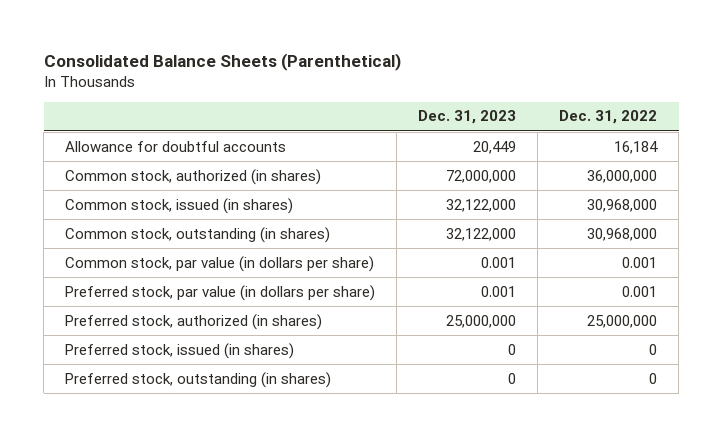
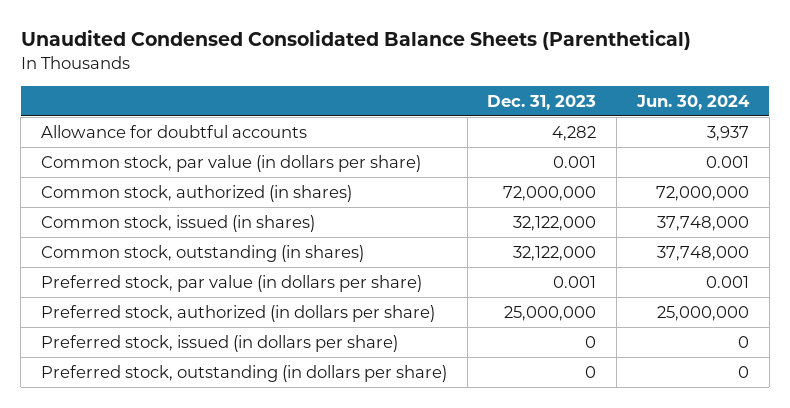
- Consolidated Balance Sheets (Parenthetical)
+ Unaudited Condensed Consolidated Balance Sheets (Parenthetical)
- | Dec. 31, 2023 | Dec. 31, 2022
+ | Dec. 31, 2023 | Jun. 30, 2024
- Allowance for doubtful accounts | 20,449 | 16,184
+ Allowance for doubtful accounts | 4,282 | 3,937
moved up: Common stock, par value (in dollars per share) | 0.001 | 0.001
- Preferred stock, authorized (in shares) | 25,000,000 | 25,000,000
- Preferred stock, issued (in shares) | 0 | 0
- Preferred stock, outstanding (in shares) | 0 | 0
+ Preferred stock, authorized (in dollars per share) | 25,000,000 | 25,000,000
+ Preferred stock, issued (in dollars per share) | 0 | 0
+ Preferred stock, outstanding (in dollars per share) | 0 | 0

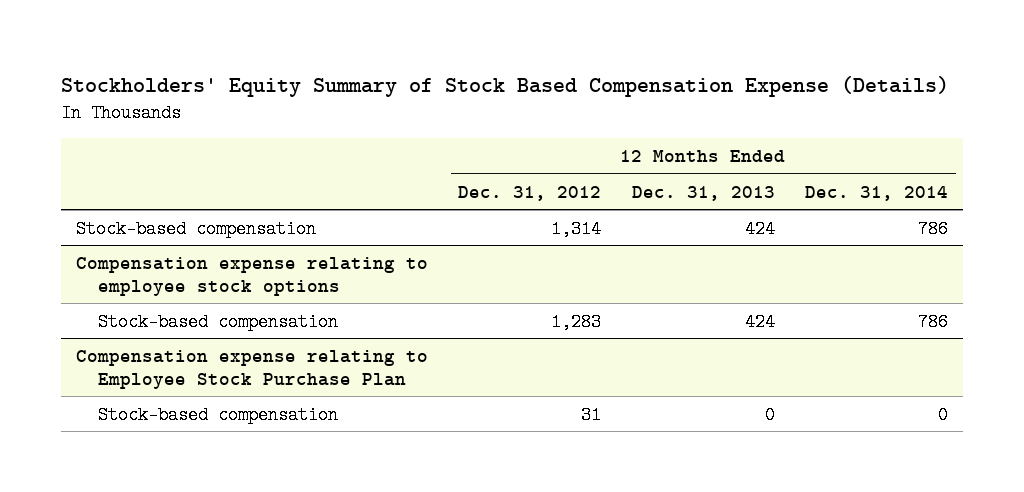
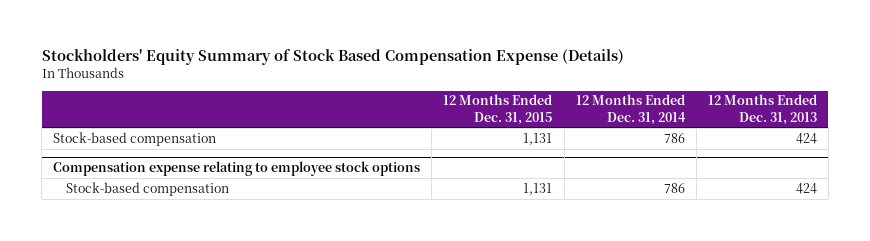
- | 12 Months Ended Dec. 31, 2012 | 12 Months Ended Dec. 31, 2013 | 12 Months Ended Dec. 31, 2014
+ | 12 Months Ended Dec. 31, 2015 | 12 Months Ended Dec. 31, 2014 | 12 Months Ended Dec. 31, 2013
- Compensation expense relating to Employee Stock Purchase Plan
- Stock-based compensation | 31 | 0 | 0

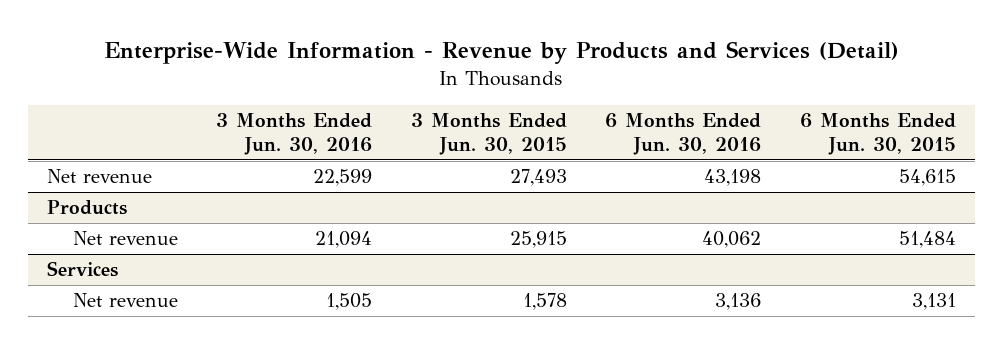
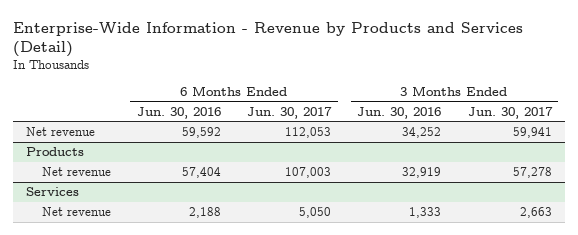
- | 3 Months Ended Jun. 30, 2016 | 3 Months Ended Jun. 30, 2015 | 6 Months Ended Jun. 30, 2016 | 6 Months Ended Jun. 30, 2015
+ | 6 Months Ended Jun. 30, 2016 | 6 Months Ended Jun. 30, 2017 | 3 Months Ended Jun. 30, 2016 | 3 Months Ended Jun. 30, 2017
- Net revenue | 22,599 | 27,493 | 43,198 | 54,615
+ Net revenue | 59,592 | 112,053 | 34,252 | 59,941
@ Products
- Net revenue | 21,094 | 25,915 | 40,062 | 51,484
+ Net revenue | 57,404 | 107,003 | 32,919 | 57,278
@ Services
- Net revenue | 1,505 | 1,578 | 3,136 | 3,131
+ Net revenue | 2,188 | 5,050 | 1,333 | 2,663

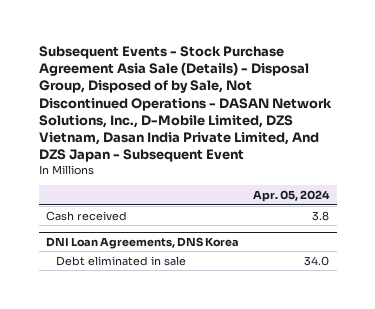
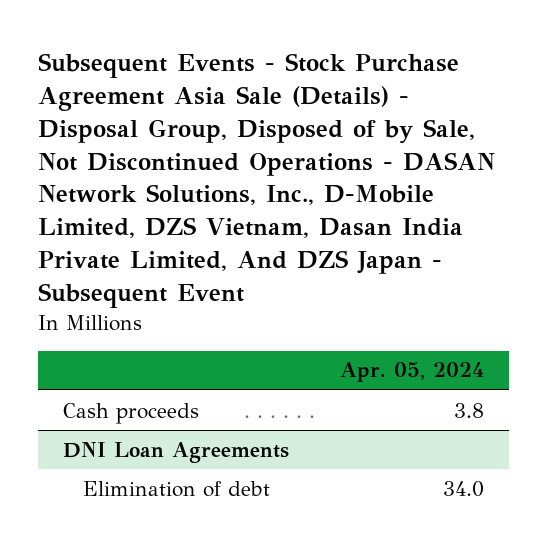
- Cash received | 3.8
- DNI Loan Agreements, DNS Korea
- Debt eliminated in sale | 34.0
+ Cash proceeds | 3.8
+ DNI Loan Agreements
+ Elimination of debt | 34.0

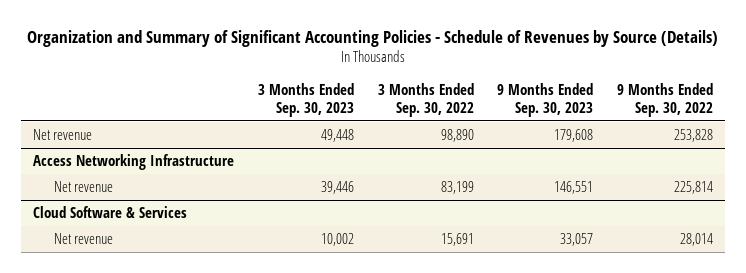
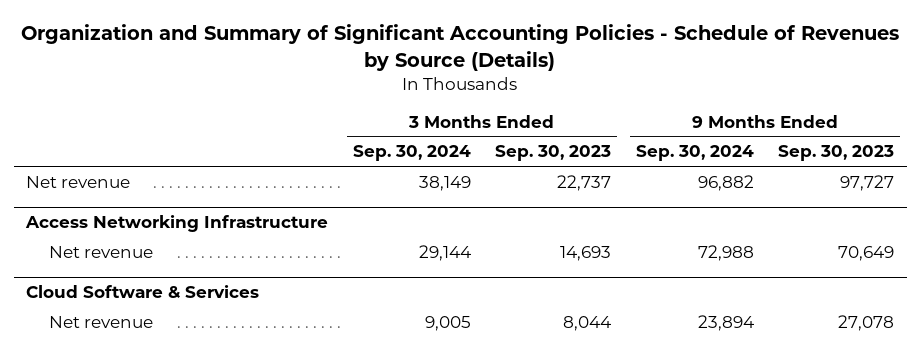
- | 3 Months Ended Sep. 30, 2023 | 3 Months Ended Sep. 30, 2022 | 9 Months Ended Sep. 30, 2023 | 9 Months Ended Sep. 30, 2022
+ | 3 Months Ended Sep. 30, 2024 | 3 Months Ended Sep. 30, 2023 | 9 Months Ended Sep. 30, 2024 | 9 Months Ended Sep. 30, 2023
- Net revenue | 49,448 | 98,890 | 179,608 | 253,828
+ Net revenue | 38,149 | 22,737 | 96,882 | 97,727
@ Access Networking Infrastructure
- Net revenue | 39,446 | 83,199 | 146,551 | 225,814
+ Net revenue | 29,144 | 14,693 | 72,988 | 70,649
@ Cloud Software & Services
- Net revenue | 10,002 | 15,691 | 33,057 | 28,014
+ Net revenue | 9,005 | 8,044 | 23,894 | 27,078

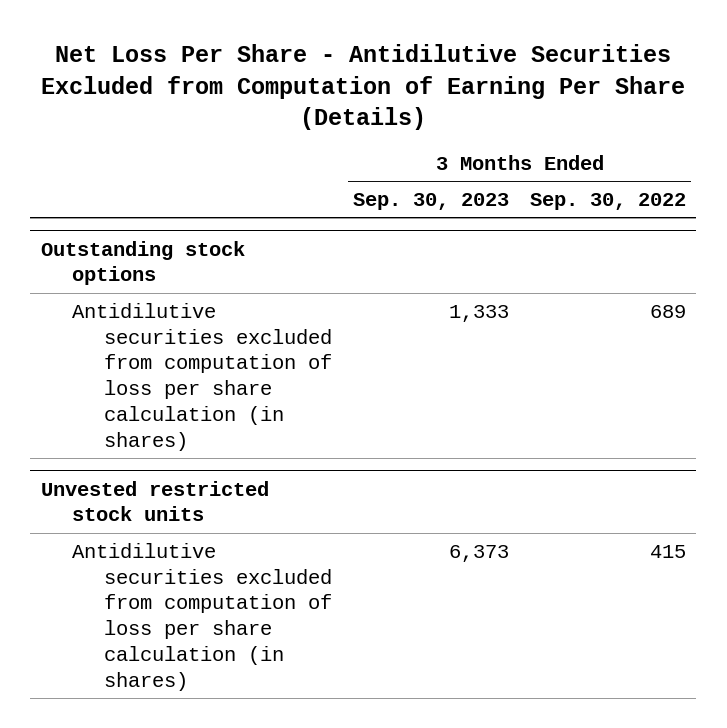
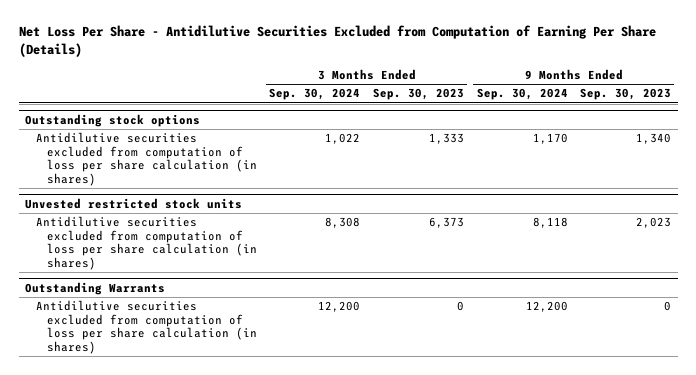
- | 3 Months Ended Sep. 30, 2023 | 3 Months Ended Sep. 30, 2022
+ | 3 Months Ended Sep. 30, 2024 | 3 Months Ended Sep. 30, 2023 | 9 Months Ended Sep. 30, 2024 | 9 Months Ended Sep. 30, 2023
+ Outstanding Warrants
+ Antidilutive securities excluded from computation of loss per share calculation (in shares) | 12,200 | 0 | 12,200 | 0

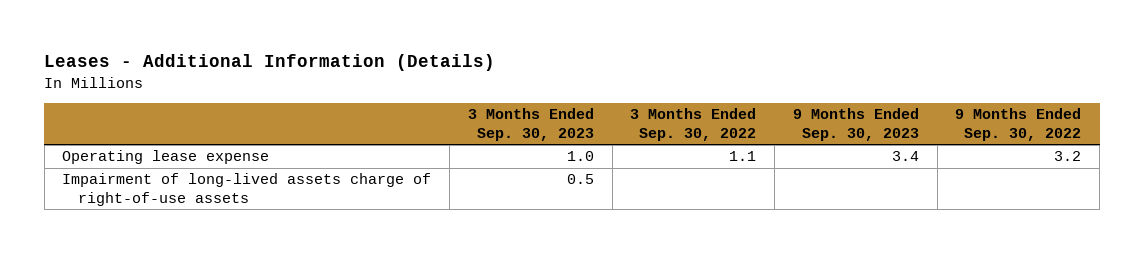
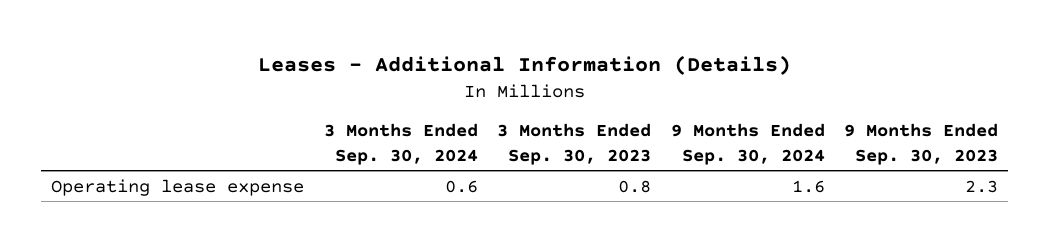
- | 3 Months Ended Sep. 30, 2023 | 3 Months Ended Sep. 30, 2022 | 9 Months Ended Sep. 30, 2023 | 9 Months Ended Sep. 30, 2022
+ | 3 Months Ended Sep. 30, 2024 | 3 Months Ended Sep. 30, 2023 | 9 Months Ended Sep. 30, 2024 | 9 Months Ended Sep. 30, 2023
- Operating lease expense | 1.0 | 1.1 | 3.4 | 3.2
- Impairment of long-lived assets charge of right-of-use assets | 0.5 | | |
+ Operating lease expense | 0.6 | 0.8 | 1.6 | 2.3

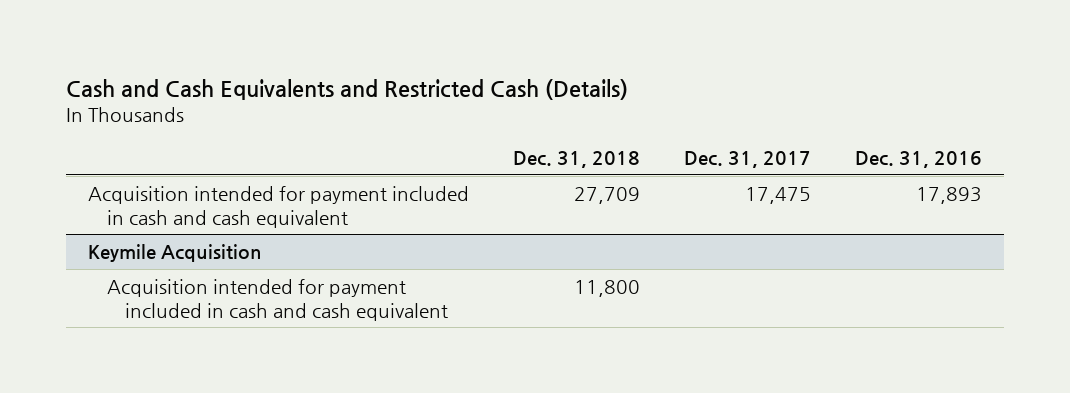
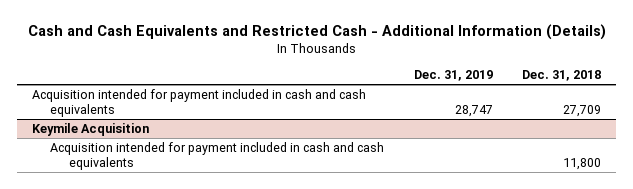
- Cash and Cash Equivalents and Restricted Cash (Details)
+ Cash and Cash Equivalents and Restricted Cash - Additional Information (Details)
- | Dec. 31, 2018 | Dec. 31, 2017 | Dec. 31, 2016
+ | Dec. 31, 2019 | Dec. 31, 2018
- Acquisition intended for payment included in cash and cash equivalent | 27,709 | 17,475 | 17,893
+ Acquisition intended for payment included in cash and cash equivalents | 28,747 | 27,709
@ Keymile Acquisition
- Acquisition intended for payment included in cash and cash equivalent | 11,800 | |
+ Acquisition intended for payment included in cash and cash equivalents | | 11,800

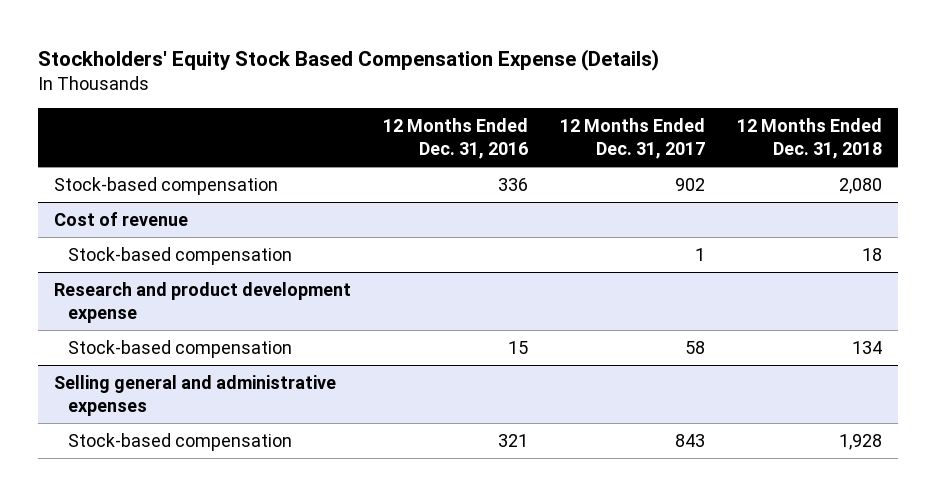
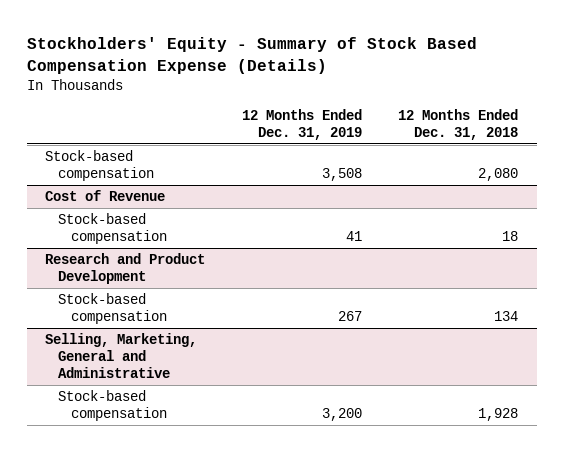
- Stockholders' Equity Stock Based Compensation Expense (Details)
+ Stockholders' Equity - Summary of Stock Based Compensation Expense (Details)
- | 12 Months Ended Dec. 31, 2016 | 12 Months Ended Dec. 31, 2017 | 12 Months Ended Dec. 31, 2018
+ | 12 Months Ended Dec. 31, 2019 | 12 Months Ended Dec. 31, 2018
- Cost of revenue
+ Cost of Revenue
- Research and product development expense
+ Research and Product Development
- Selling general and administrative expenses
+ Selling, Marketing, General and Administrative

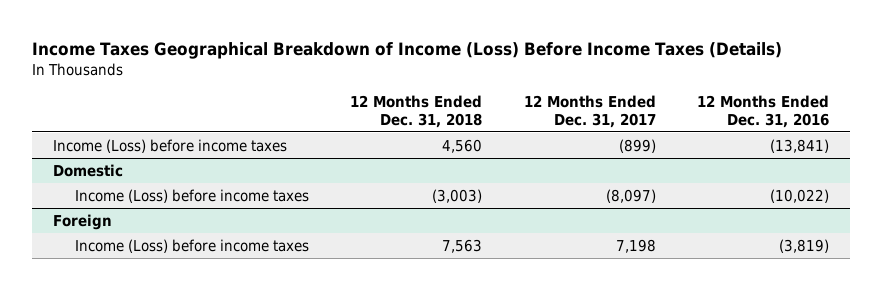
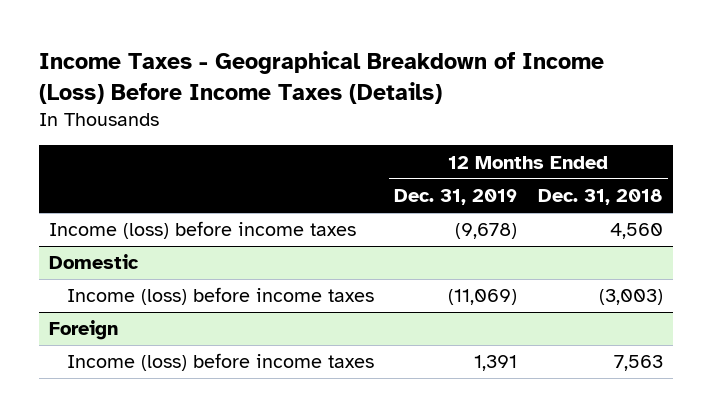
- Income Taxes Geographical Breakdown of Income (Loss) Before Income Taxes (Details)
+ Income Taxes - Geographical Breakdown of Income (Loss) Before Income Taxes (Details)
- | 12 Months Ended Dec. 31, 2018 | 12 Months Ended Dec. 31, 2017 | 12 Months Ended Dec. 31, 2016
+ | 12 Months Ended Dec. 31, 2019 | 12 Months Ended Dec. 31, 2018
- Income (Loss) before income taxes | 4,560 | (899) | (13,841)
+ Income (loss) before income taxes | (9,678) | 4,560
@ Domestic
- Income (Loss) before income taxes | (3,003) | (8,097) | (10,022)
+ Income (loss) before income taxes | (11,069) | (3,003)
@ Foreign
- Income (Loss) before income taxes | 7,563 | 7,198 | (3,819)
+ Income (loss) before income taxes | 1,391 | 7,563

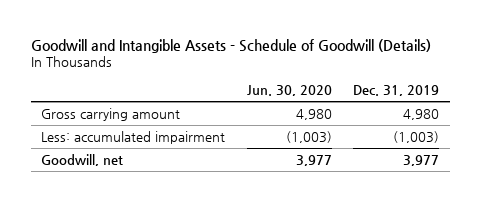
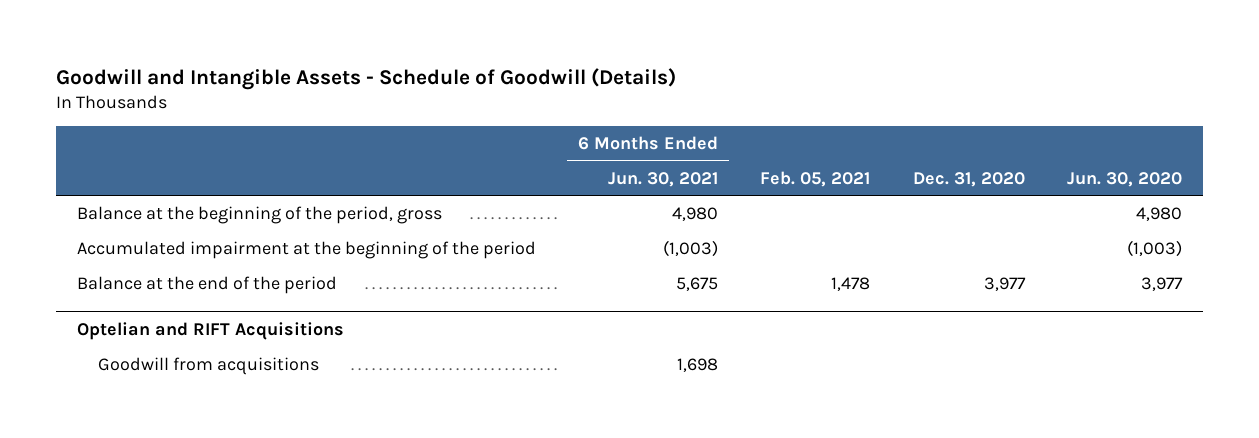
- | Jun. 30, 2020 | Dec. 31, 2019
+ | 6 Months Ended Jun. 30, 2021 | Feb. 05, 2021 | Dec. 31, 2020 | Jun. 30, 2020
- Gross carrying amount | 4,980 | 4,980
- Less: accumulated impairment | (1,003) | (1,003)
- Goodwill, net | 3,977 | 3,977
+ Balance at the beginning of the period, gross | 4,980 | | | 4,980
+ Accumulated impairment at the beginning of the period | (1,003) | | | (1,003)
+ Balance at the end of the period | 5,675 | 1,478 | 3,977 | 3,977
+ Optelian and RIFT Acquisitions
+ Goodwill from acquisitions | 1,698 | | |

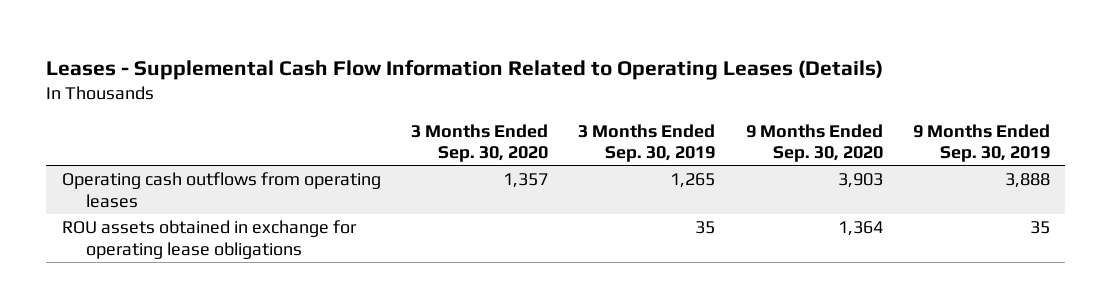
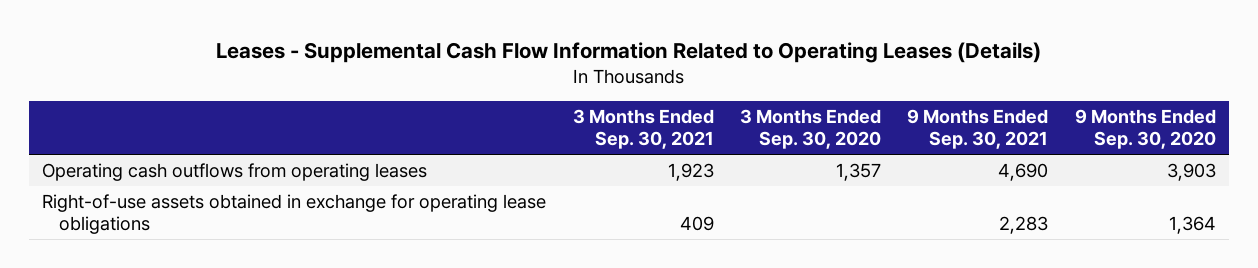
- | 3 Months Ended Sep. 30, 2020 | 3 Months Ended Sep. 30, 2019 | 9 Months Ended Sep. 30, 2020 | 9 Months Ended Sep. 30, 2019
+ | 3 Months Ended Sep. 30, 2021 | 3 Months Ended Sep. 30, 2020 | 9 Months Ended Sep. 30, 2021 | 9 Months Ended Sep. 30, 2020
- ROU assets obtained in exchange for operating lease obligations | | 35 | 1,364 | 35
+ Right-of-use assets obtained in exchange for operating lease obligations | 409 | | 2,283 | 1,364

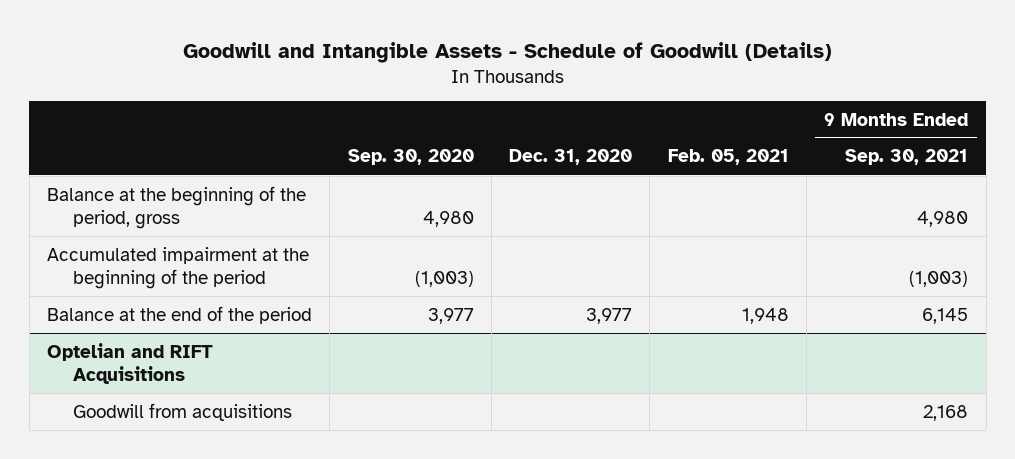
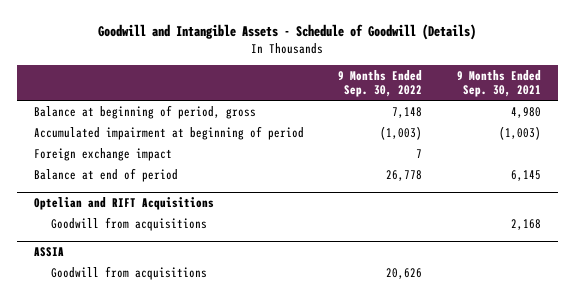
- | Sep. 30, 2020 | Dec. 31, 2020 | Feb. 05, 2021 | 9 Months Ended Sep. 30, 2021
+ | 9 Months Ended Sep. 30, 2022 | 9 Months Ended Sep. 30, 2021
- Balance at the beginning of the period, gross | 4,980 | | | 4,980
- Accumulated impairment at the beginning of the period | (1,003) | | | (1,003)
- Balance at the end of the period | 3,977 | 3,977 | 1,948 | 6,145
+ Balance at beginning of period, gross | 7,148 | 4,980
+ Accumulated impairment at beginning of period | (1,003) | (1,003)
+ Foreign exchange impact | 7 |
+ Balance at end of period | 26,778 | 6,145
+ ASSIA
+ Goodwill from acquisitions | 20,626 |

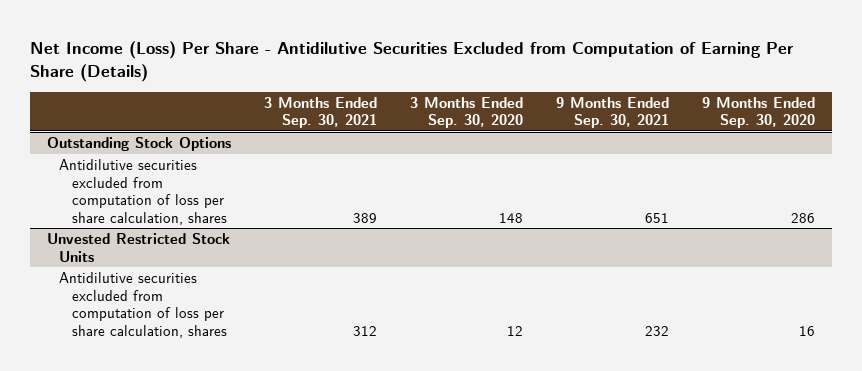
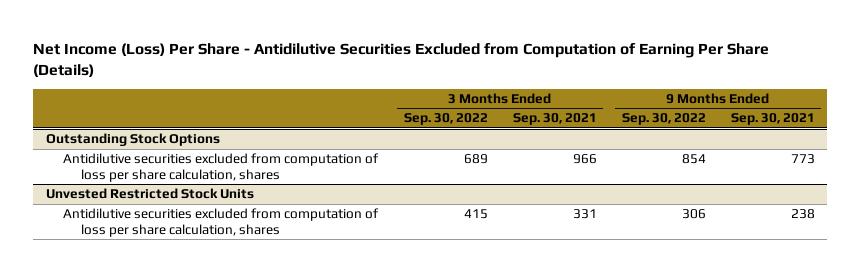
- | 3 Months Ended Sep. 30, 2021 | 3 Months Ended Sep. 30, 2020 | 9 Months Ended Sep. 30, 2021 | 9 Months Ended Sep. 30, 2020
+ | 3 Months Ended Sep. 30, 2022 | 3 Months Ended Sep. 30, 2021 | 9 Months Ended Sep. 30, 2022 | 9 Months Ended Sep. 30, 2021
@ Outstanding Stock Options
- Antidilutive securities excluded from computation of loss per share calculation, shares | 389 | 148 | 651 | 286
+ Antidilutive securities excluded from computation of loss per share calculation, shares | 689 | 966 | 854 | 773
@ Unvested Restricted Stock Units
- Antidilutive securities excluded from computation of loss per share calculation, shares | 312 | 12 | 232 | 16
+ Antidilutive securities excluded from computation of loss per share calculation, shares | 415 | 331 | 306 | 238

